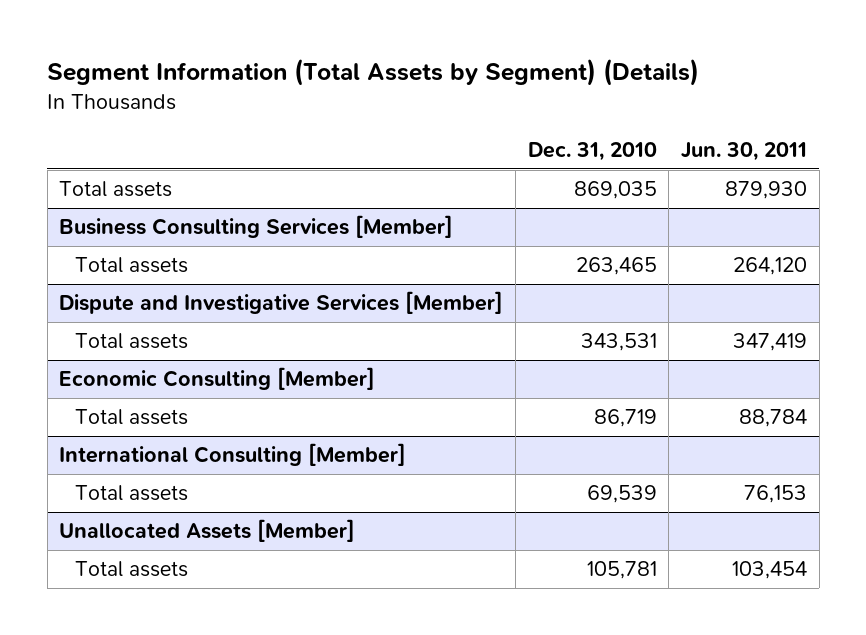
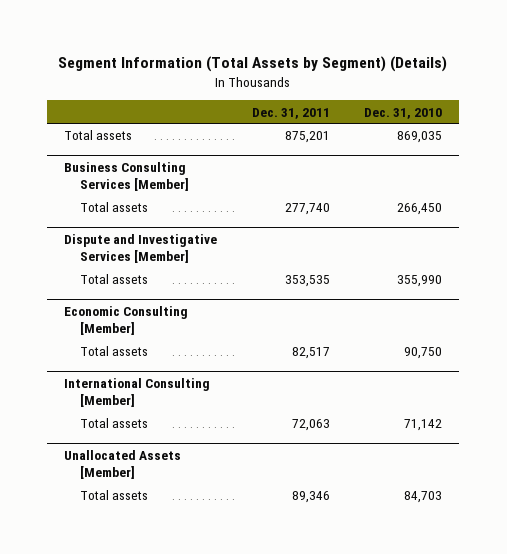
- | Dec. 31, 2010 | Jun. 30, 2011
+ | Dec. 31, 2011 | Dec. 31, 2010
@ Business Consulting Services [Member]
- Total assets | 263,465 | 264,120
+ Total assets | 277,740 | 266,450
@ Dispute and Investigative Services [Member]
- Total assets | 343,531 | 347,419
+ Total assets | 353,535 | 355,990
@ Economic Consulting [Member]
- Total assets | 86,719 | 88,784
+ Total assets | 82,517 | 90,750
@ International Consulting [Member]
- Total assets | 69,539 | 76,153
+ Total assets | 72,063 | 71,142
@ Unallocated Assets [Member]
- Total assets | 105,781 | 103,454
+ Total assets | 89,346 | 84,703

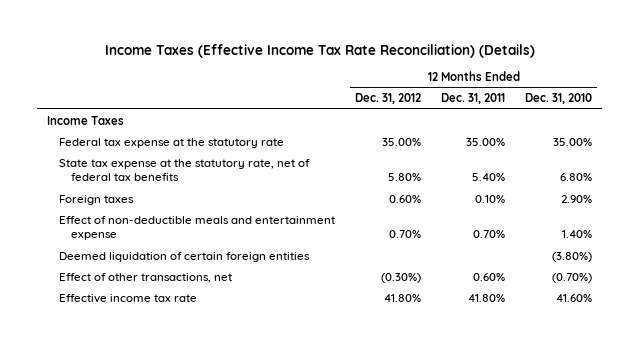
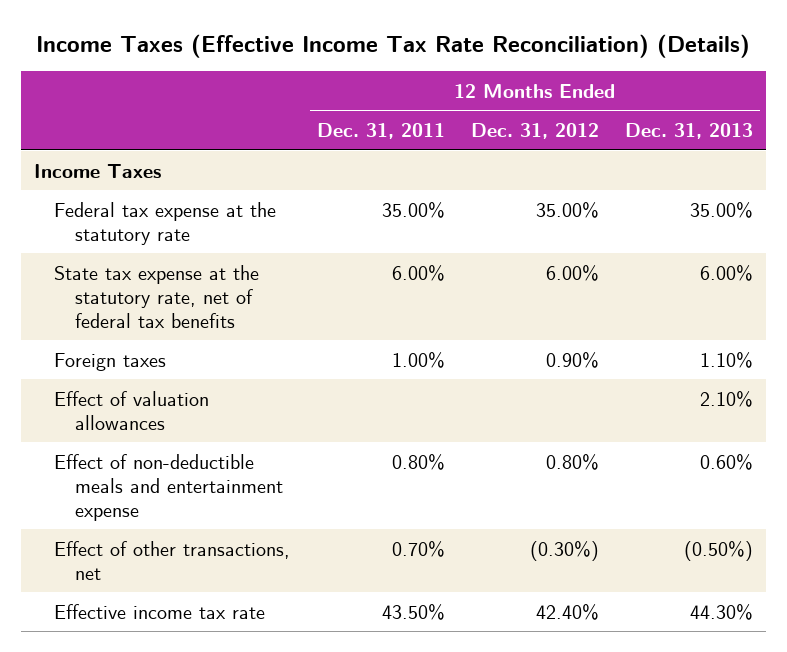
- | 12 Months Ended Dec. 31, 2012 | 12 Months Ended Dec. 31, 2011 | 12 Months Ended Dec. 31, 2010
+ | 12 Months Ended Dec. 31, 2011 | 12 Months Ended Dec. 31, 2012 | 12 Months Ended Dec. 31, 2013
- State tax expense at the statutory rate, net of federal tax benefits | 5.80% | 5.40% | 6.80%
- Foreign taxes | 0.60% | 0.10% | 2.90%
- Effect of non-deductible meals and entertainment expense | 0.70% | 0.70% | 1.40%
- Deemed liquidation of certain foreign entities | | | (3.80%)
- Effect of other transactions, net | (0.30%) | 0.60% | (0.70%)
- Effective income tax rate | 41.80% | 41.80% | 41.60%
+ State tax expense at the statutory rate, net of federal tax benefits | 6.00% | 6.00% | 6.00%
+ Foreign taxes | 1.00% | 0.90% | 1.10%
+ Effect of valuation allowances | | | 2.10%
+ Effect of non-deductible meals and entertainment expense | 0.80% | 0.80% | 0.60%
+ Effect of other transactions, net | 0.70% | (0.30%) | (0.50%)
+ Effective income tax rate | 43.50% | 42.40% | 44.30%

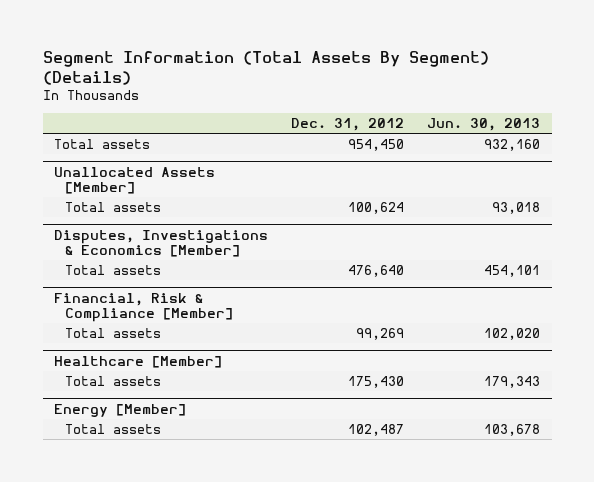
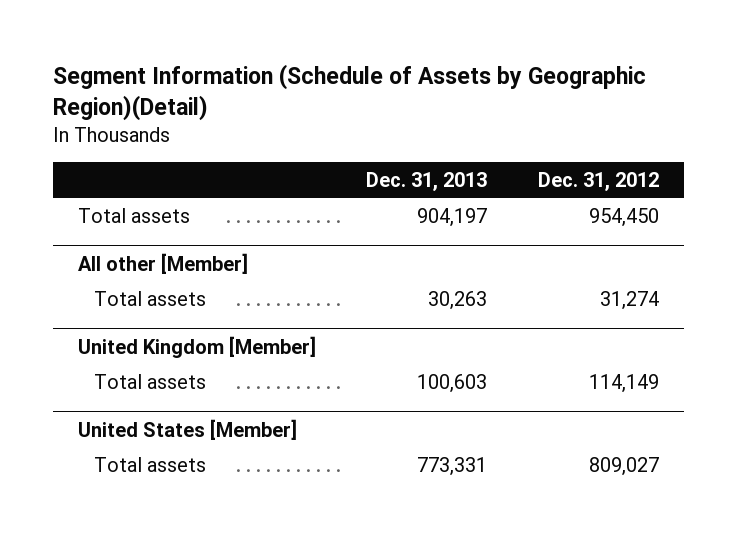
- Segment Information (Total Assets By Segment) (Details)
+ Segment Information (Schedule of Assets by Geographic Region)(Detail)
- | Dec. 31, 2012 | Jun. 30, 2013
+ | Dec. 31, 2013 | Dec. 31, 2012
- Unallocated Assets [Member]
- Total assets | 100,624 | 93,018
- Disputes, Investigations & Economics [Member]
- Total assets | 476,640 | 454,101
- Financial, Risk & Compliance [Member]
- Total assets | 99,269 | 102,020
- Healthcare [Member]
- Total assets | 175,430 | 179,343
- Energy [Member]
- Total assets | 102,487 | 103,678
+ All other [Member]
+ Total assets | 30,263 | 31,274
+ United Kingdom [Member]
+ Total assets | 100,603 | 114,149
+ United States [Member]
+ Total assets | 773,331 | 809,027

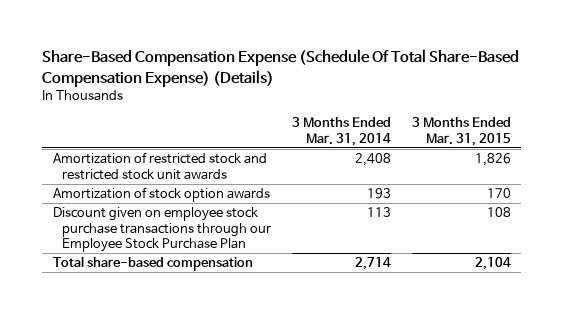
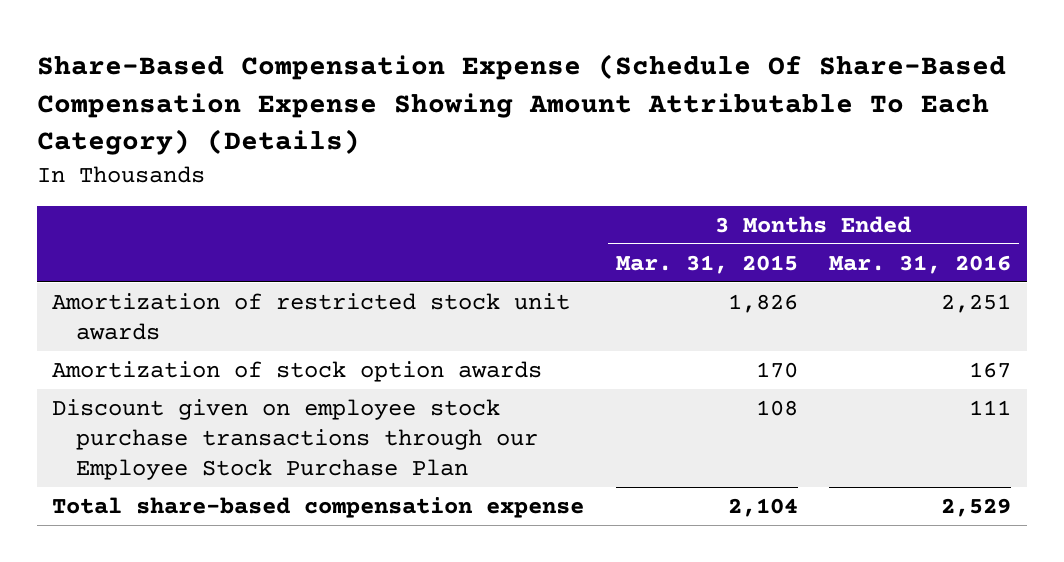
- Share-Based Compensation Expense (Schedule Of Total Share-Based Compensation Expense) (Details)
+ Share-Based Compensation Expense (Schedule Of Share-Based Compensation Expense Showing Amount Attributable To Each Category) (Details)
- | 3 Months Ended Mar. 31, 2014 | 3 Months Ended Mar. 31, 2015
+ | 3 Months Ended Mar. 31, 2015 | 3 Months Ended Mar. 31, 2016
- Amortization of restricted stock and restricted stock unit awards | 2,408 | 1,826
+ Amortization of restricted stock unit awards | 1,826 | 2,251
- Total share-based compensation | 2,714 | 2,104
+ Total share-based compensation expense | 2,104 | 2,529

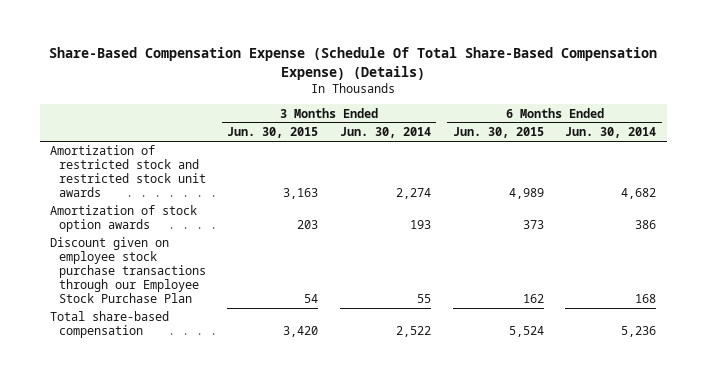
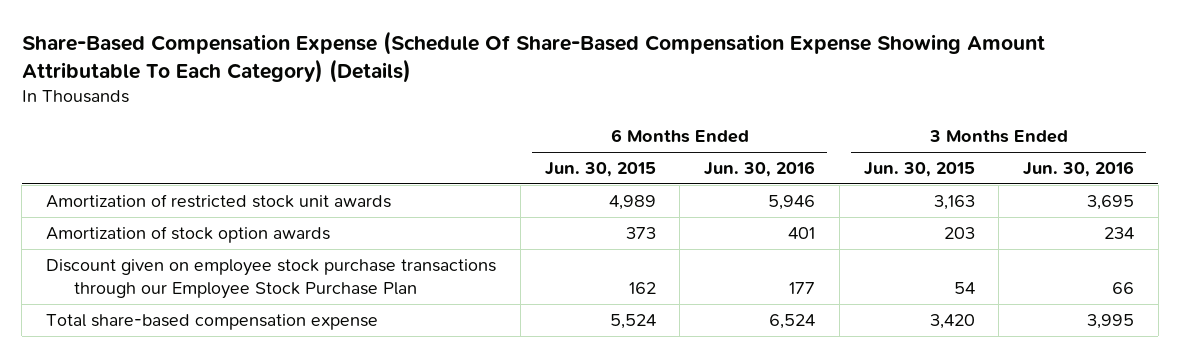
- Share-Based Compensation Expense (Schedule Of Total Share-Based Compensation Expense) (Details)
+ Share-Based Compensation Expense (Schedule Of Share-Based Compensation Expense Showing Amount Attributable To Each Category) (Details)
- | 3 Months Ended Jun. 30, 2015 | 3 Months Ended Jun. 30, 2014 | 6 Months Ended Jun. 30, 2015 | 6 Months Ended Jun. 30, 2014
+ | 6 Months Ended Jun. 30, 2015 | 6 Months Ended Jun. 30, 2016 | 3 Months Ended Jun. 30, 2015 | 3 Months Ended Jun. 30, 2016
- Amortization of restricted stock and restricted stock unit awards | 3,163 | 2,274 | 4,989 | 4,682
+ Amortization of restricted stock unit awards | 4,989 | 5,946 | 3,163 | 3,695
- Total share-based compensation | 3,420 | 2,522 | 5,524 | 5,236
+ Total share-based compensation expense | 5,524 | 6,524 | 3,420 | 3,995

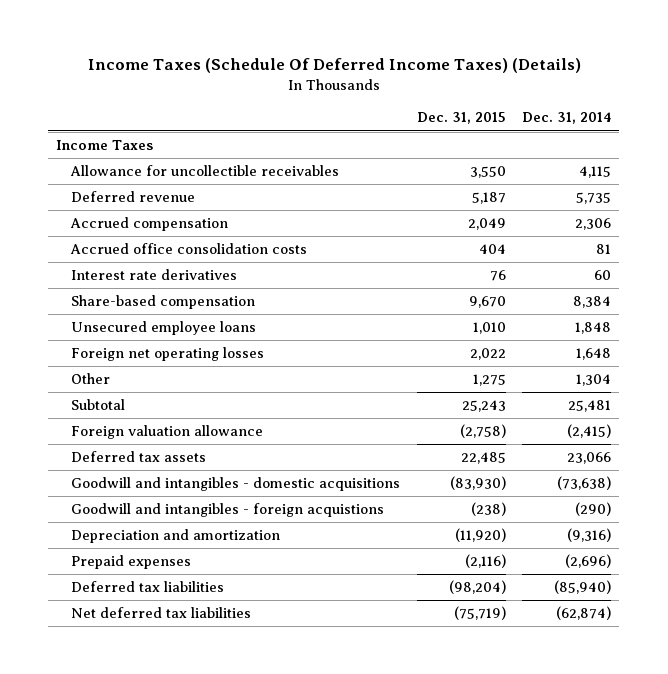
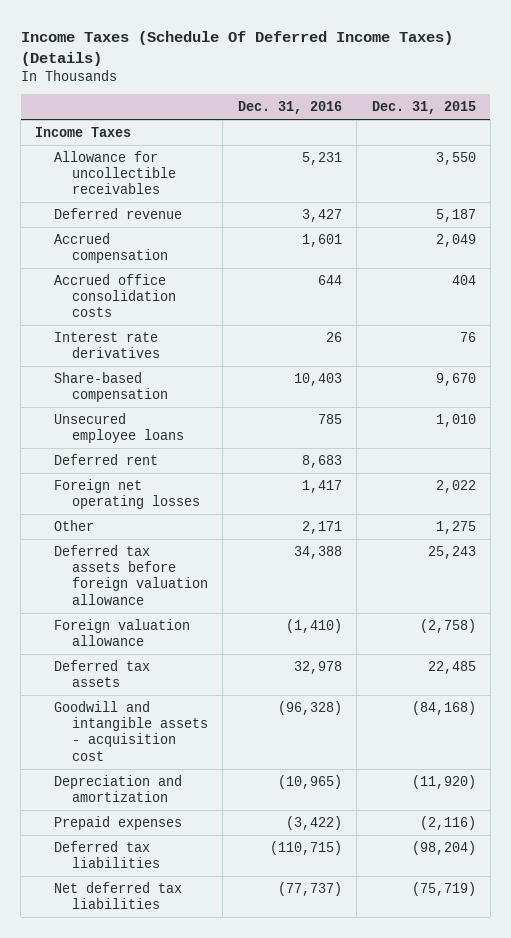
- | Dec. 31, 2015 | Dec. 31, 2014
+ | Dec. 31, 2016 | Dec. 31, 2015
+ Deferred rent | 8,683 |
- Subtotal | 25,243 | 25,481
+ Deferred tax assets before foreign valuation allowance | 34,388 | 25,243
- Goodwill and intangibles - domestic acquisitions | (83,930) | (73,638)
- Goodwill and intangibles - foreign acquistions | (238) | (290)
+ Goodwill and intangible assets - acquisition cost | (96,328) | (84,168)

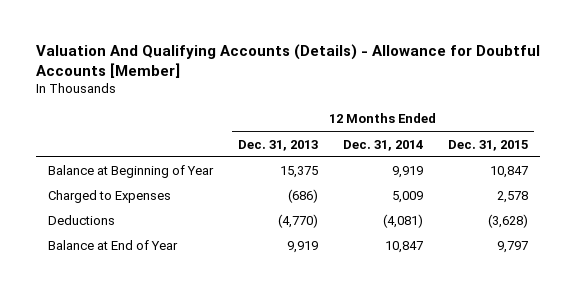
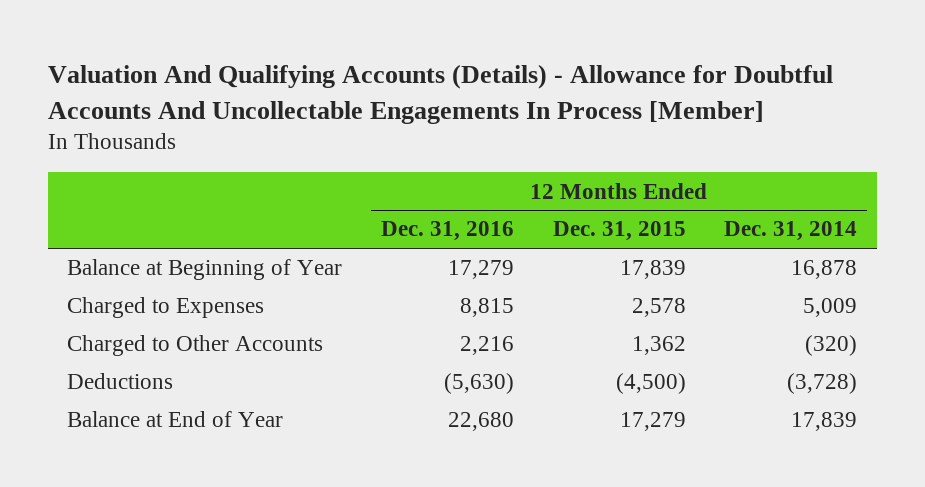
- Valuation And Qualifying Accounts (Details) - Allowance for Doubtful Accounts [Member]
+ Valuation And Qualifying Accounts (Details) - Allowance for Doubtful Accounts And Uncollectable Engagements In Process [Member]
- | 12 Months Ended Dec. 31, 2013 | 12 Months Ended Dec. 31, 2014 | 12 Months Ended Dec. 31, 2015
+ | 12 Months Ended Dec. 31, 2016 | 12 Months Ended Dec. 31, 2015 | 12 Months Ended Dec. 31, 2014
- Balance at Beginning of Year | 15,375 | 9,919 | 10,847
+ Balance at Beginning of Year | 17,279 | 17,839 | 16,878
- Deductions | (4,770) | (4,081) | (3,628)
- Balance at End of Year | 9,919 | 10,847 | 9,797
+ Charged to Other Accounts | 2,216 | 1,362 | (320)
+ Deductions | (5,630) | (4,500) | (3,728)
+ Balance at End of Year | 22,680 | 17,279 | 17,839

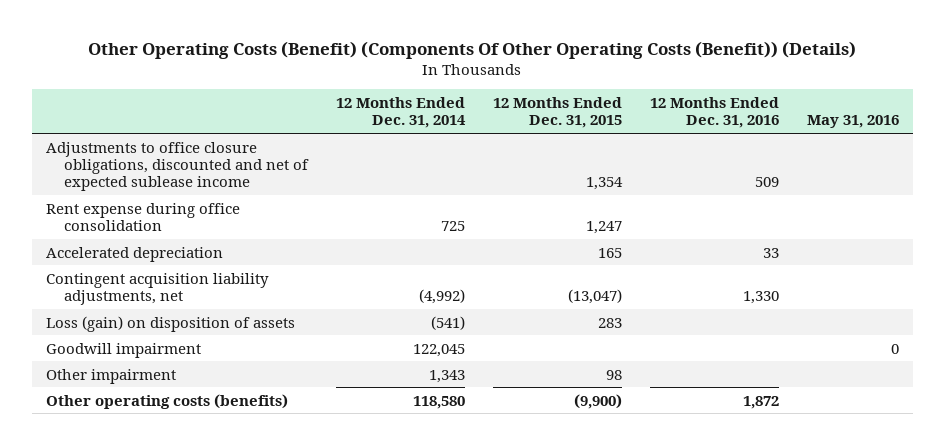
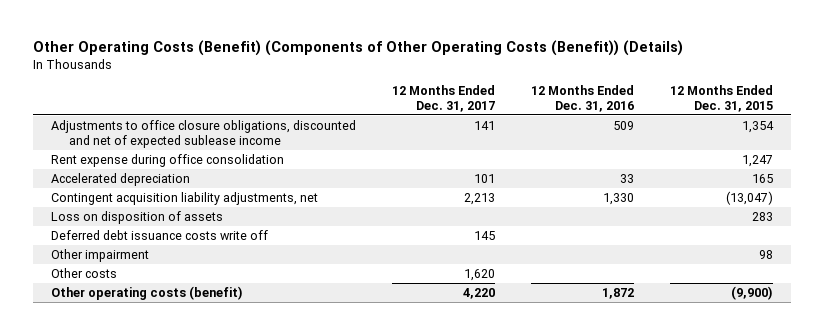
- Other Operating Costs (Benefit) (Components Of Other Operating Costs (Benefit)) (Details)
+ Other Operating Costs (Benefit) (Components of Other Operating Costs (Benefit)) (Details)
- | 12 Months Ended Dec. 31, 2014 | 12 Months Ended Dec. 31, 2015 | 12 Months Ended Dec. 31, 2016 | May 31, 2016
+ | 12 Months Ended Dec. 31, 2017 | 12 Months Ended Dec. 31, 2016 | 12 Months Ended Dec. 31, 2015
- Loss (gain) on disposition of assets | (541) | 283 | |
- Goodwill impairment | 122,045 | | | 0
+ Loss on disposition of assets | | | 283
+ Deferred debt issuance costs write off | 145 | |
- Other operating costs (benefits) | 118,580 | (9,900) | 1,872 |
+ Other costs | 1,620 | |
+ Other operating costs (benefit) | 4,220 | 1,872 | (9,900)

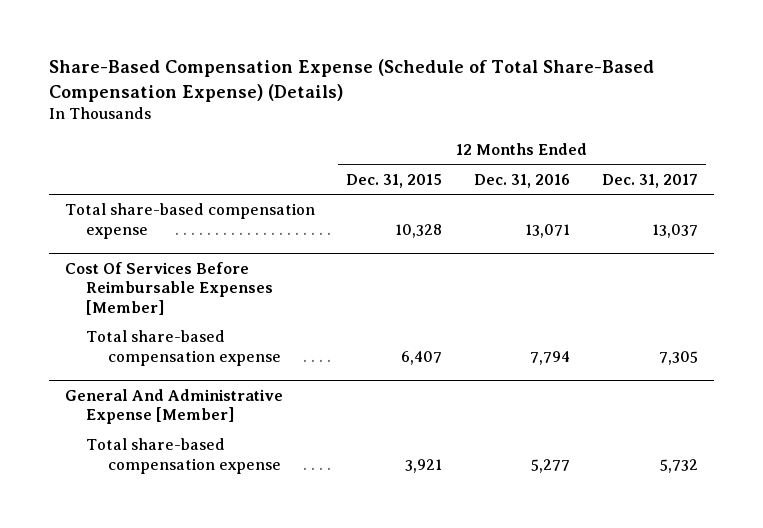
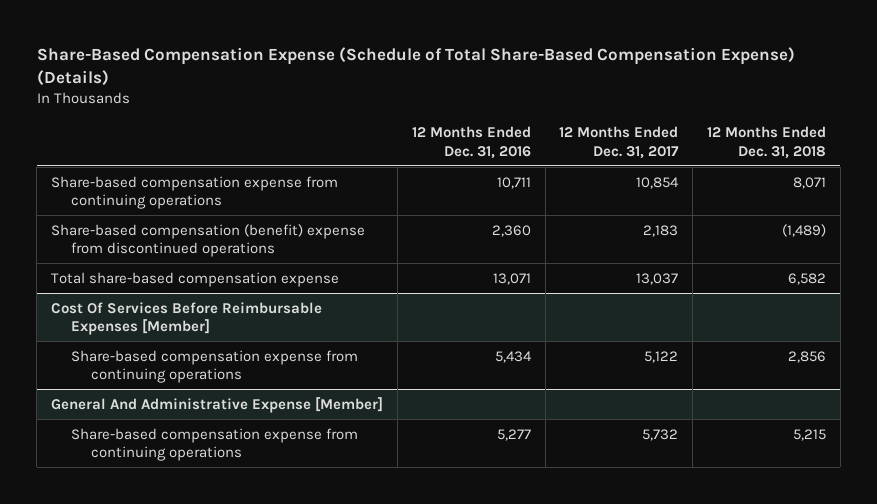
- | 12 Months Ended Dec. 31, 2015 | 12 Months Ended Dec. 31, 2016 | 12 Months Ended Dec. 31, 2017
+ | 12 Months Ended Dec. 31, 2016 | 12 Months Ended Dec. 31, 2017 | 12 Months Ended Dec. 31, 2018
+ Share-based compensation expense from continuing operations | 10,711 | 10,854 | 8,071
+ Share-based compensation (benefit) expense from discontinued operations | 2,360 | 2,183 | (1,489)
@ Cost Of Services Before Reimbursable Expenses [Member]
- Total share-based compensation expense | 6,407 | 7,794 | 7,305
+ Share-based compensation expense from continuing operations | 5,434 | 5,122 | 2,856
@ General And Administrative Expense [Member]
- Total share-based compensation expense | 3,921 | 5,277 | 5,732
+ Share-based compensation expense from continuing operations | 5,277 | 5,732 | 5,215

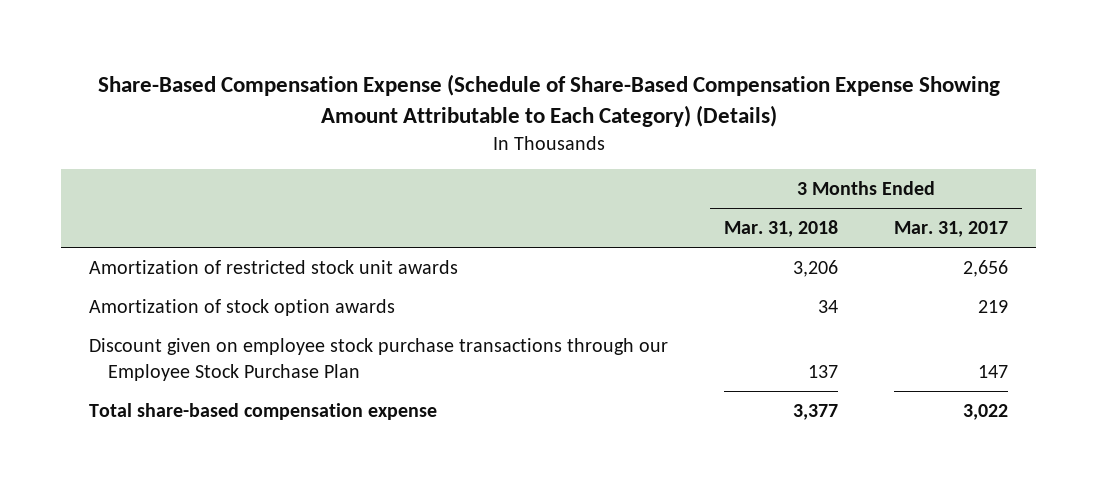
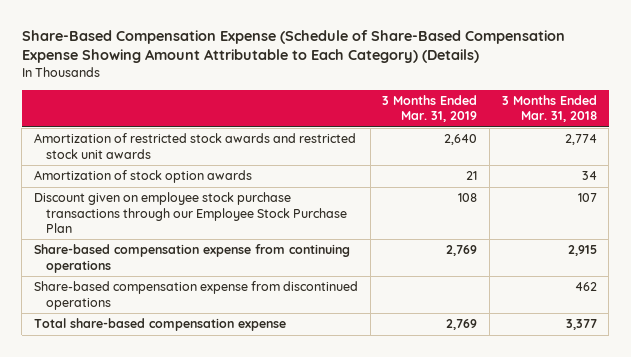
- | 3 Months Ended Mar. 31, 2018 | 3 Months Ended Mar. 31, 2017
+ | 3 Months Ended Mar. 31, 2019 | 3 Months Ended Mar. 31, 2018
- Amortization of restricted stock unit awards | 3,206 | 2,656
+ Amortization of restricted stock awards and restricted stock unit awards | 2,640 | 2,774
- Discount given on employee stock purchase transactions through our Employee Stock Purchase Plan | 137 | 147
+ Discount given on employee stock purchase transactions through our Employee Stock Purchase Plan | 108 | 107
+ Share-based compensation expense from continuing operations | 2,769 | 2,915
+ Share-based compensation expense from discontinued operations | | 462

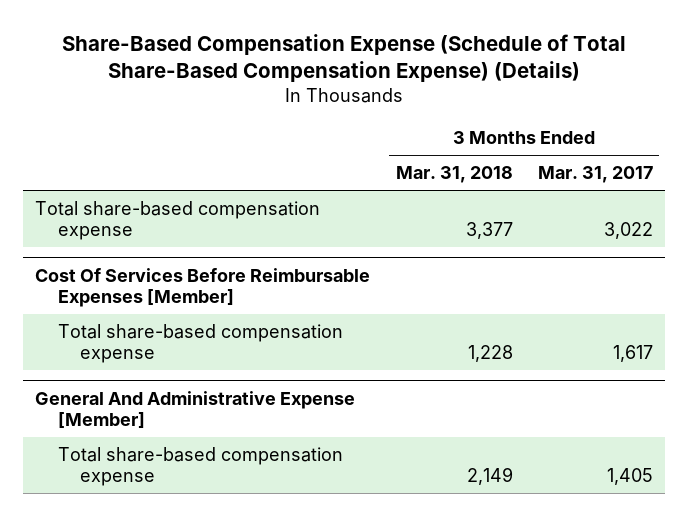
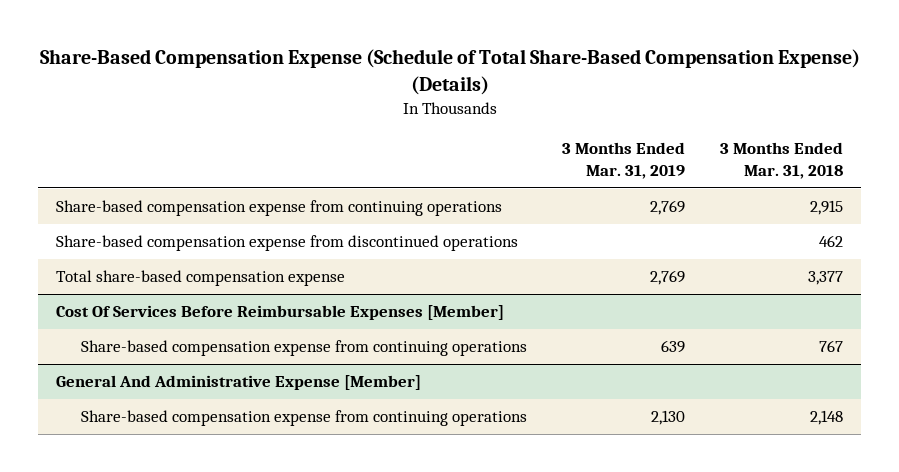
- | 3 Months Ended Mar. 31, 2018 | 3 Months Ended Mar. 31, 2017
+ | 3 Months Ended Mar. 31, 2019 | 3 Months Ended Mar. 31, 2018
+ Share-based compensation expense from continuing operations | 2,769 | 2,915
+ Share-based compensation expense from discontinued operations | | 462
@ Cost Of Services Before Reimbursable Expenses [Member]
- Total share-based compensation expense | 1,228 | 1,617
+ Share-based compensation expense from continuing operations | 639 | 767
@ General And Administrative Expense [Member]
- Total share-based compensation expense | 2,149 | 1,405
+ Share-based compensation expense from continuing operations | 2,130 | 2,148

